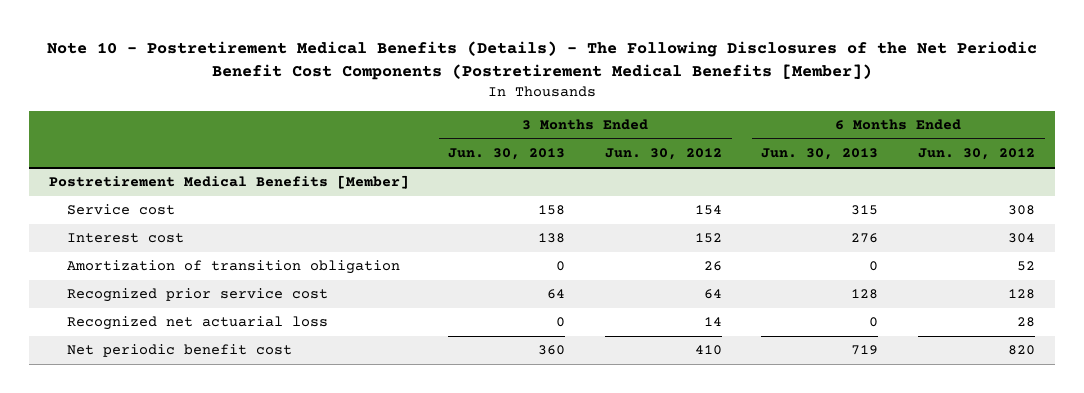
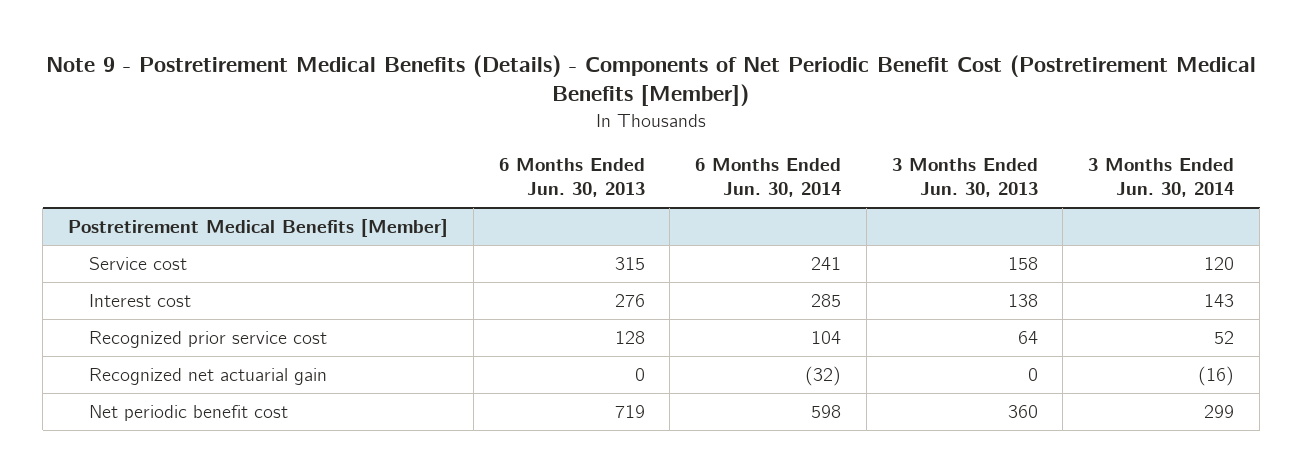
- Note 10 - Postretirement Medical Benefits (Details) - The Following Disclosures of the Net Periodic Benefit Cost Components (Postretirement Medical Benefits [Member])
+ Note 9 - Postretirement Medical Benefits (Details) - Components of Net Periodic Benefit Cost (Postretirement Medical Benefits [Member])
- | 3 Months Ended Jun. 30, 2013 | 3 Months Ended Jun. 30, 2012 | 6 Months Ended Jun. 30, 2013 | 6 Months Ended Jun. 30, 2012
+ | 6 Months Ended Jun. 30, 2013 | 6 Months Ended Jun. 30, 2014 | 3 Months Ended Jun. 30, 2013 | 3 Months Ended Jun. 30, 2014
@ Postretirement Medical Benefits [Member]
- Amortization of transition obligation | 0 | 26 | 0 | 52
- Recognized net actuarial loss | 0 | 14 | 0 | 28
+ Recognized net actuarial gain | 0 | (32) | 0 | (16)

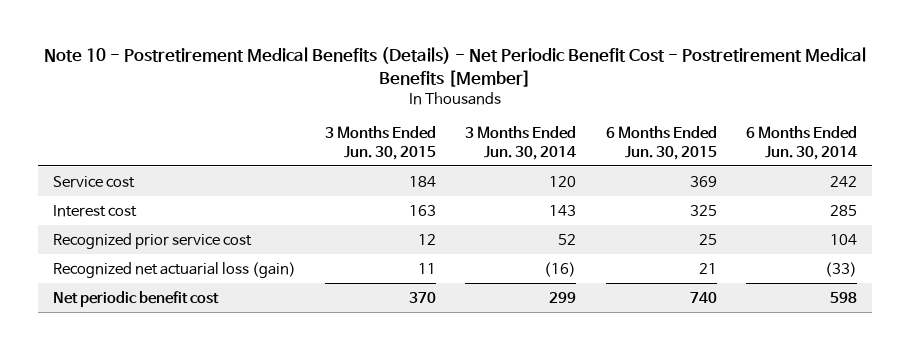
- Note 9 - Postretirement Medical Benefits (Details) - Components of Net Periodic Benefit Cost (Postretirement Medical Benefits [Member])
+ Note 10 - Postretirement Medical Benefits (Details) - Net Periodic Benefit Cost - Postretirement Medical Benefits [Member]
- | 6 Months Ended Jun. 30, 2013 | 6 Months Ended Jun. 30, 2014 | 3 Months Ended Jun. 30, 2013 | 3 Months Ended Jun. 30, 2014
+ | 3 Months Ended Jun. 30, 2015 | 3 Months Ended Jun. 30, 2014 | 6 Months Ended Jun. 30, 2015 | 6 Months Ended Jun. 30, 2014
- Postretirement Medical Benefits [Member]
- Service cost | 315 | 241 | 158 | 120
+ Service cost | 184 | 120 | 369 | 242
- Recognized net actuarial gain | 0 | (32) | 0 | (16)
+ Recognized net actuarial loss (gain) | 11 | (16) | 21 | (33)

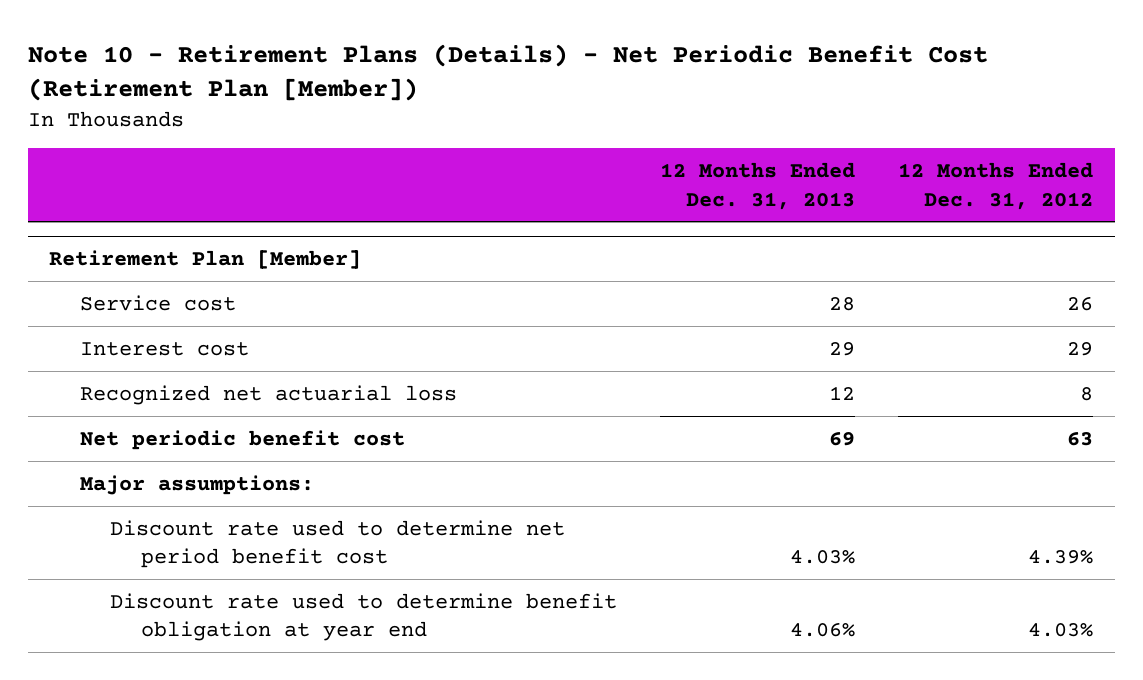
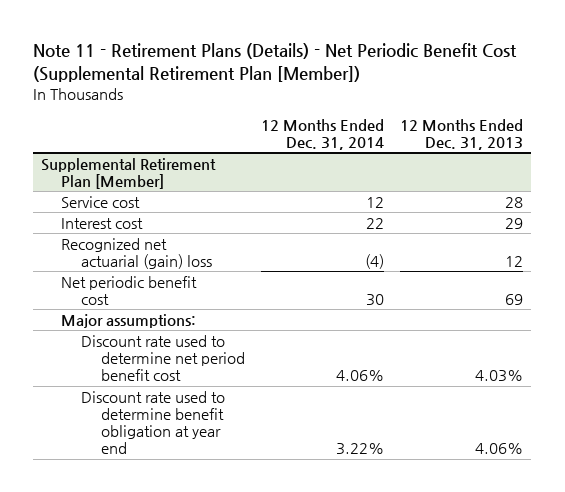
- Note 10 - Retirement Plans (Details) - Net Periodic Benefit Cost (Retirement Plan [Member])
+ Note 11 - Retirement Plans (Details) - Net Periodic Benefit Cost (Supplemental Retirement Plan [Member])
- | 12 Months Ended Dec. 31, 2013 | 12 Months Ended Dec. 31, 2012
+ | 12 Months Ended Dec. 31, 2014 | 12 Months Ended Dec. 31, 2013
- Retirement Plan [Member]
+ Supplemental Retirement Plan [Member]
- Recognized net actuarial loss | 12 | 8
+ Recognized net actuarial (gain) loss | (4) | 12

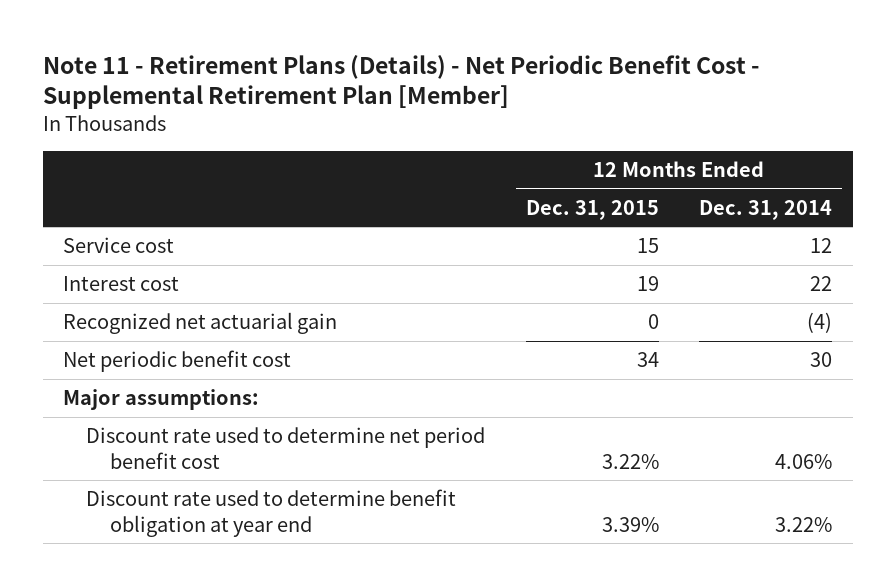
- Note 11 - Retirement Plans (Details) - Net Periodic Benefit Cost (Supplemental Retirement Plan [Member])
+ Note 11 - Retirement Plans (Details) - Net Periodic Benefit Cost - Supplemental Retirement Plan [Member]
- | 12 Months Ended Dec. 31, 2014 | 12 Months Ended Dec. 31, 2013
+ | 12 Months Ended Dec. 31, 2015 | 12 Months Ended Dec. 31, 2014
- Supplemental Retirement Plan [Member]
- Recognized net actuarial (gain) loss | (4) | 12
+ Recognized net actuarial gain | 0 | (4)

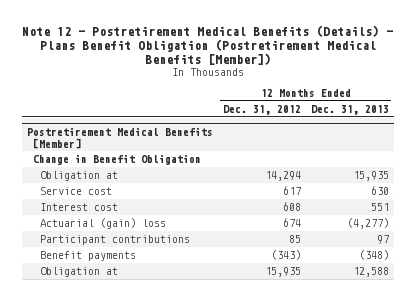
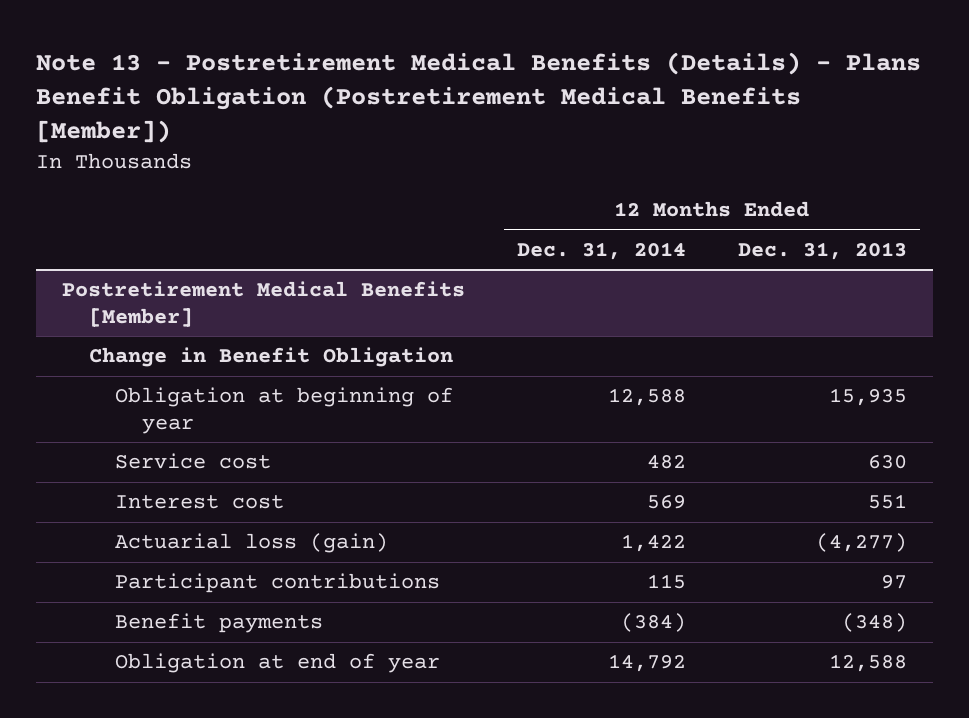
- Note 12 - Postretirement Medical Benefits (Details) - Plans Benefit Obligation (Postretirement Medical Benefits [Member])
+ Note 13 - Postretirement Medical Benefits (Details) - Plans Benefit Obligation (Postretirement Medical Benefits [Member])
- | 12 Months Ended Dec. 31, 2012 | 12 Months Ended Dec. 31, 2013
+ | 12 Months Ended Dec. 31, 2014 | 12 Months Ended Dec. 31, 2013
@ Postretirement Medical Benefits [Member]
- Obligation at | 14,294 | 15,935
+ Obligation at beginning of year | 12,588 | 15,935
- Actuarial (gain) loss | 674 | (4,277)
+ Actuarial loss (gain) | 1,422 | (4,277)
- Obligation at | 15,935 | 12,588
+ Obligation at end of year | 14,792 | 12,588

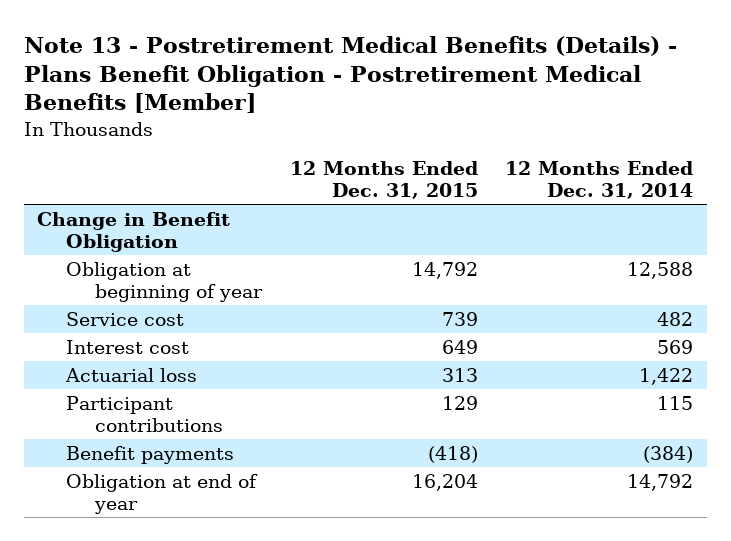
- Note 13 - Postretirement Medical Benefits (Details) - Plans Benefit Obligation (Postretirement Medical Benefits [Member])
+ Note 13 - Postretirement Medical Benefits (Details) - Plans Benefit Obligation - Postretirement Medical Benefits [Member]
- | 12 Months Ended Dec. 31, 2014 | 12 Months Ended Dec. 31, 2013
+ | 12 Months Ended Dec. 31, 2015 | 12 Months Ended Dec. 31, 2014
- Postretirement Medical Benefits [Member]
- Actuarial loss (gain) | 1,422 | (4,277)
+ Actuarial loss | 313 | 1,422

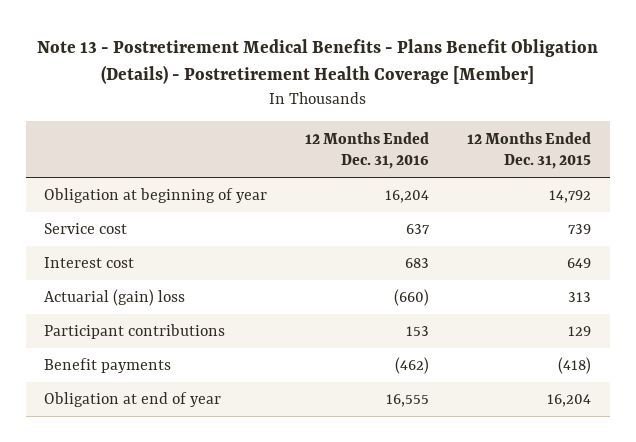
- Note 13 - Postretirement Medical Benefits (Details) - Plans Benefit Obligation - Postretirement Medical Benefits [Member]
+ Note 13 - Postretirement Medical Benefits - Plans Benefit Obligation (Details) - Postretirement Health Coverage [Member]
- | 12 Months Ended Dec. 31, 2015 | 12 Months Ended Dec. 31, 2014
+ | 12 Months Ended Dec. 31, 2016 | 12 Months Ended Dec. 31, 2015
- Change in Benefit Obligation
- Actuarial loss | 313 | 1,422
+ Actuarial (gain) loss | (660) | 313

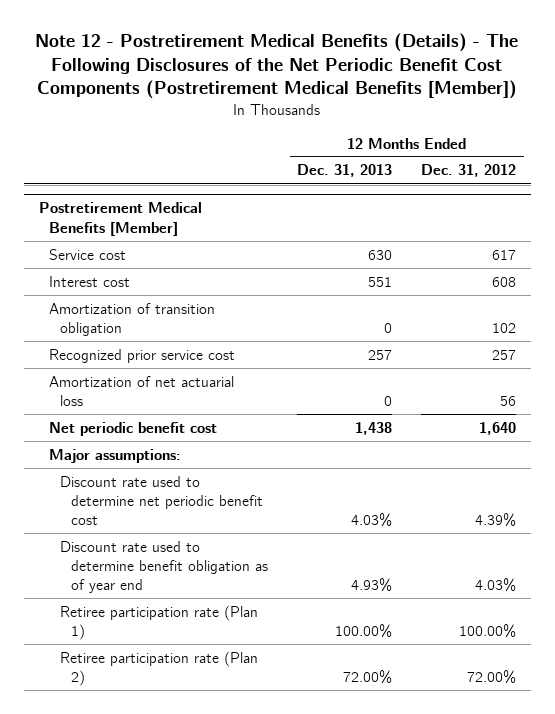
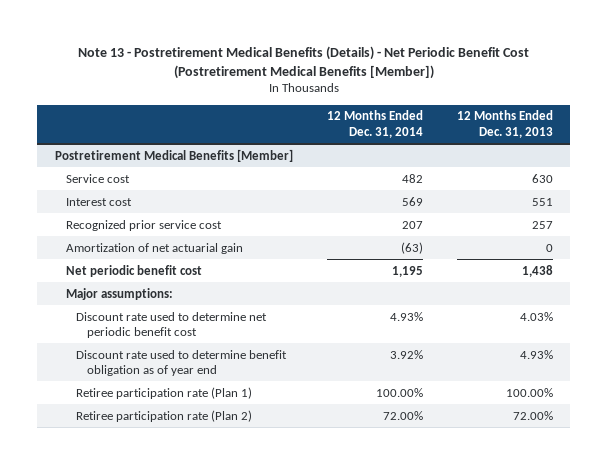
- Note 12 - Postretirement Medical Benefits (Details) - The Following Disclosures of the Net Periodic Benefit Cost Components (Postretirement Medical Benefits [Member])
+ Note 13 - Postretirement Medical Benefits (Details) - Net Periodic Benefit Cost (Postretirement Medical Benefits [Member])
- | 12 Months Ended Dec. 31, 2013 | 12 Months Ended Dec. 31, 2012
+ | 12 Months Ended Dec. 31, 2014 | 12 Months Ended Dec. 31, 2013
@ Postretirement Medical Benefits [Member]
- Amortization of transition obligation | 0 | 102
- Amortization of net actuarial loss | 0 | 56
+ Amortization of net actuarial gain | (63) | 0

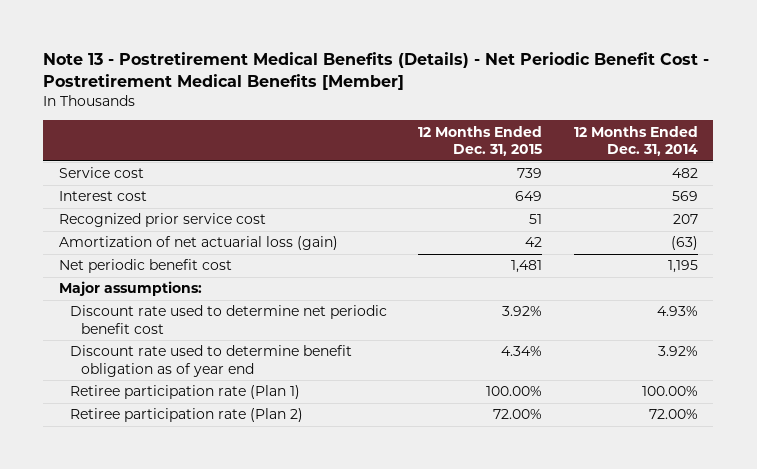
- Note 13 - Postretirement Medical Benefits (Details) - Net Periodic Benefit Cost (Postretirement Medical Benefits [Member])
+ Note 13 - Postretirement Medical Benefits (Details) - Net Periodic Benefit Cost - Postretirement Medical Benefits [Member]
- | 12 Months Ended Dec. 31, 2014 | 12 Months Ended Dec. 31, 2013
+ | 12 Months Ended Dec. 31, 2015 | 12 Months Ended Dec. 31, 2014
- Postretirement Medical Benefits [Member]
- Amortization of net actuarial gain | (63) | 0
+ Amortization of net actuarial loss (gain) | 42 | (63)

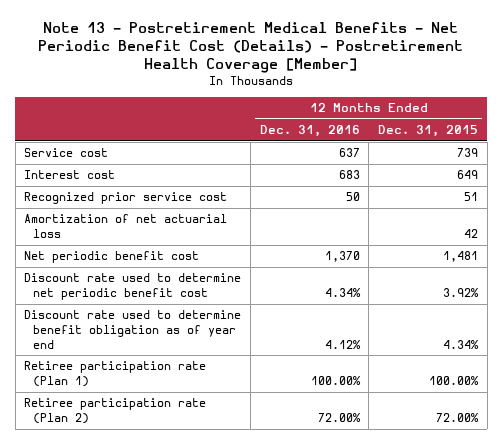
- Note 13 - Postretirement Medical Benefits (Details) - Net Periodic Benefit Cost - Postretirement Medical Benefits [Member]
+ Note 13 - Postretirement Medical Benefits - Net Periodic Benefit Cost (Details) - Postretirement Health Coverage [Member]
- | 12 Months Ended Dec. 31, 2015 | 12 Months Ended Dec. 31, 2014
+ | 12 Months Ended Dec. 31, 2016 | 12 Months Ended Dec. 31, 2015
- Amortization of net actuarial loss (gain) | 42 | (63)
+ Amortization of net actuarial loss | | 42
- Major assumptions:

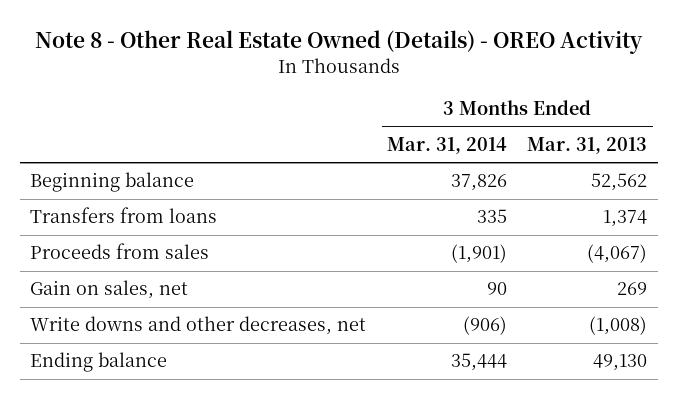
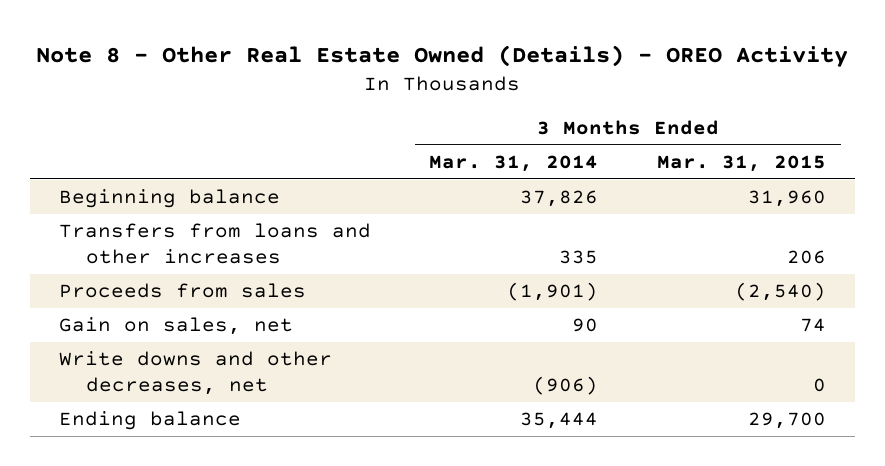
- | 3 Months Ended Mar. 31, 2014 | 3 Months Ended Mar. 31, 2013
+ | 3 Months Ended Mar. 31, 2014 | 3 Months Ended Mar. 31, 2015
- Transfers from loans | 335 | 1,374
+ Transfers from loans and other increases | 335 | 206

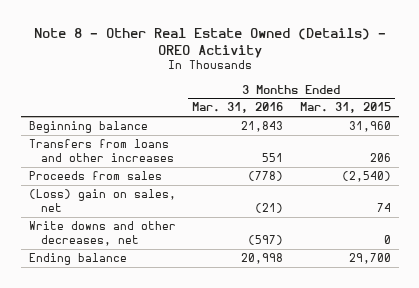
- | 3 Months Ended Mar. 31, 2014 | 3 Months Ended Mar. 31, 2015
+ | 3 Months Ended Mar. 31, 2016 | 3 Months Ended Mar. 31, 2015
- Gain on sales, net | 90 | 74
+ (Loss) gain on sales, net | (21) | 74

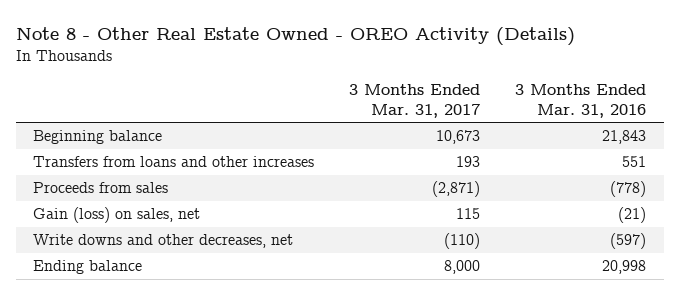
- Note 8 - Other Real Estate Owned (Details) - OREO Activity
+ Note 8 - Other Real Estate Owned - OREO Activity (Details)
- | 3 Months Ended Mar. 31, 2016 | 3 Months Ended Mar. 31, 2015
+ | 3 Months Ended Mar. 31, 2017 | 3 Months Ended Mar. 31, 2016
- (Loss) gain on sales, net | (21) | 74
+ Gain (loss) on sales, net | 115 | (21)

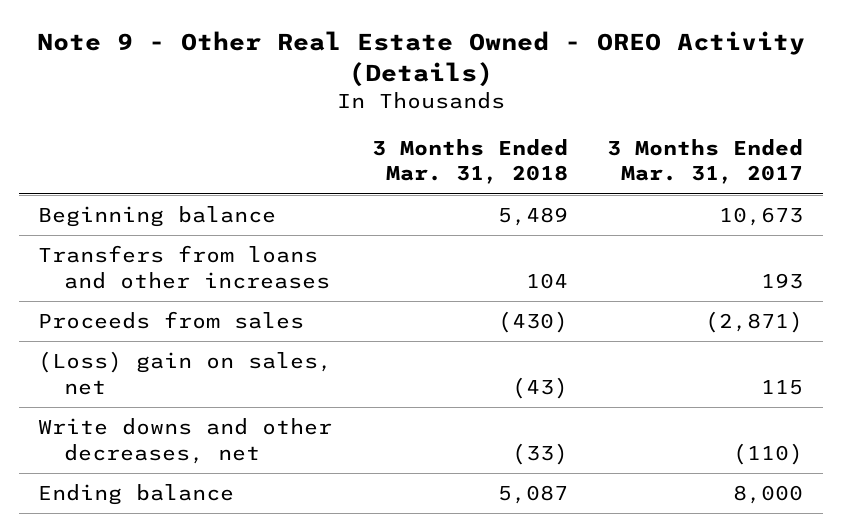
- Note 8 - Other Real Estate Owned - OREO Activity (Details)
+ Note 9 - Other Real Estate Owned - OREO Activity (Details)
- | 3 Months Ended Mar. 31, 2017 | 3 Months Ended Mar. 31, 2016
+ | 3 Months Ended Mar. 31, 2018 | 3 Months Ended Mar. 31, 2017
- Gain (loss) on sales, net | 115 | (21)
+ (Loss) gain on sales, net | (43) | 115

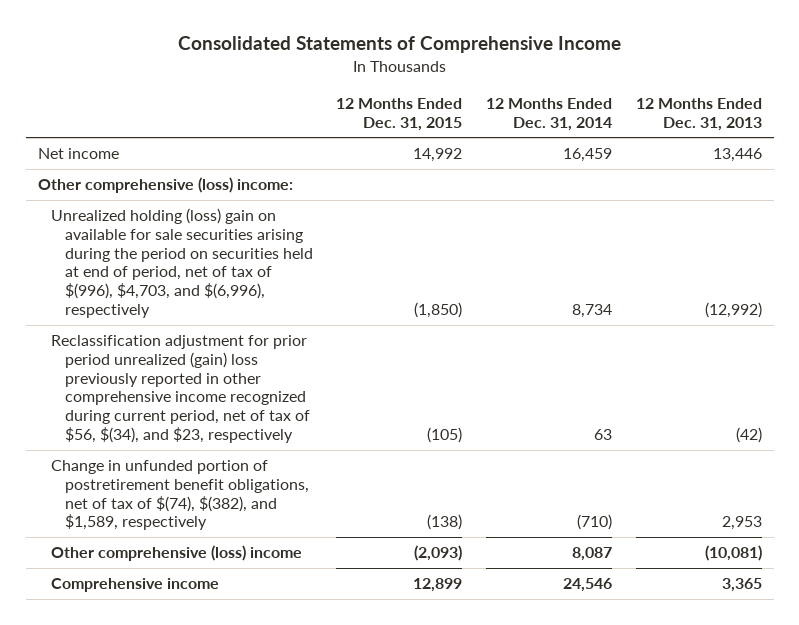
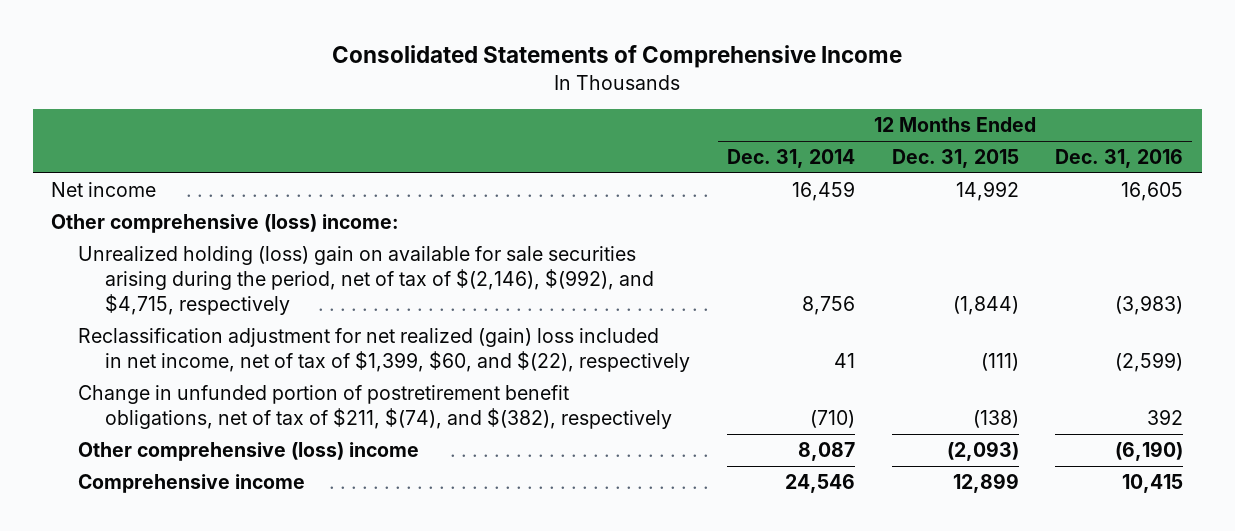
- | 12 Months Ended Dec. 31, 2015 | 12 Months Ended Dec. 31, 2014 | 12 Months Ended Dec. 31, 2013
+ | 12 Months Ended Dec. 31, 2014 | 12 Months Ended Dec. 31, 2015 | 12 Months Ended Dec. 31, 2016
- Unrealized holding (loss) gain on available for sale securities arising during the period on securities held at end of period, net of tax of $(996), $4,703, and $(6,996), respectively | (1,850) | 8,734 | (12,992)
- Reclassification adjustment for prior period unrealized (gain) loss previously reported in other comprehensive income recognized during current period, net of tax of $56, $(34), and $23, respectively | (105) | 63 | (42)
- Change in unfunded portion of postretirement benefit obligations, net of tax of $(74), $(382), and $1,589, respectively | (138) | (710) | 2,953
+ Unrealized holding (loss) gain on available for sale securities arising during the period, net of tax of $(2,146), $(992), and $4,715, respectively | 8,756 | (1,844) | (3,983)
+ Reclassification adjustment for net realized (gain) loss included in net income, net of tax of $1,399, $60, and $(22), respectively | 41 | (111) | (2,599)
+ Change in unfunded portion of postretirement benefit obligations, net of tax of $211, $(74), and $(382), respectively | (710) | (138) | 392

